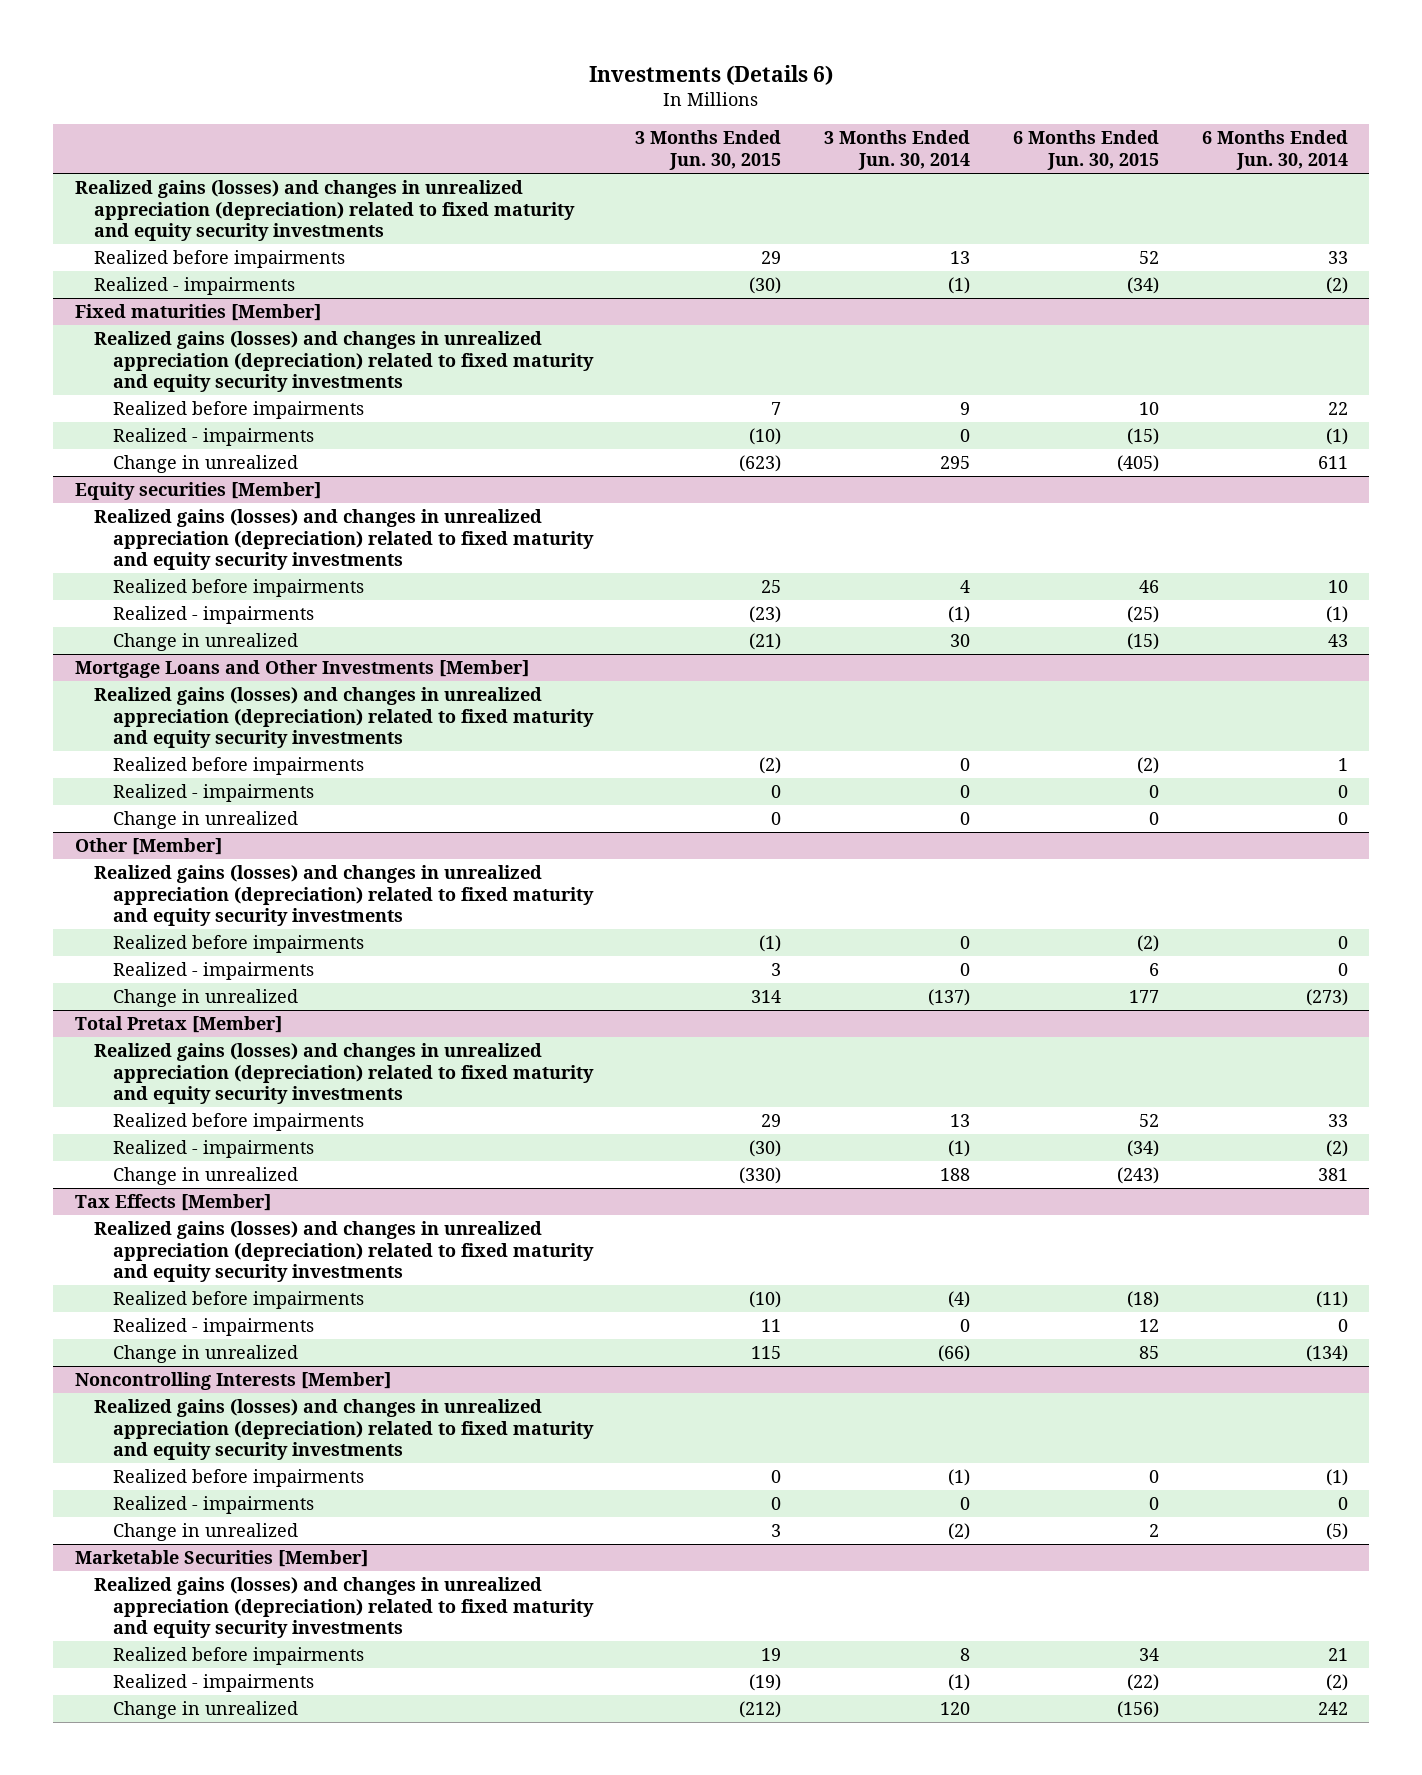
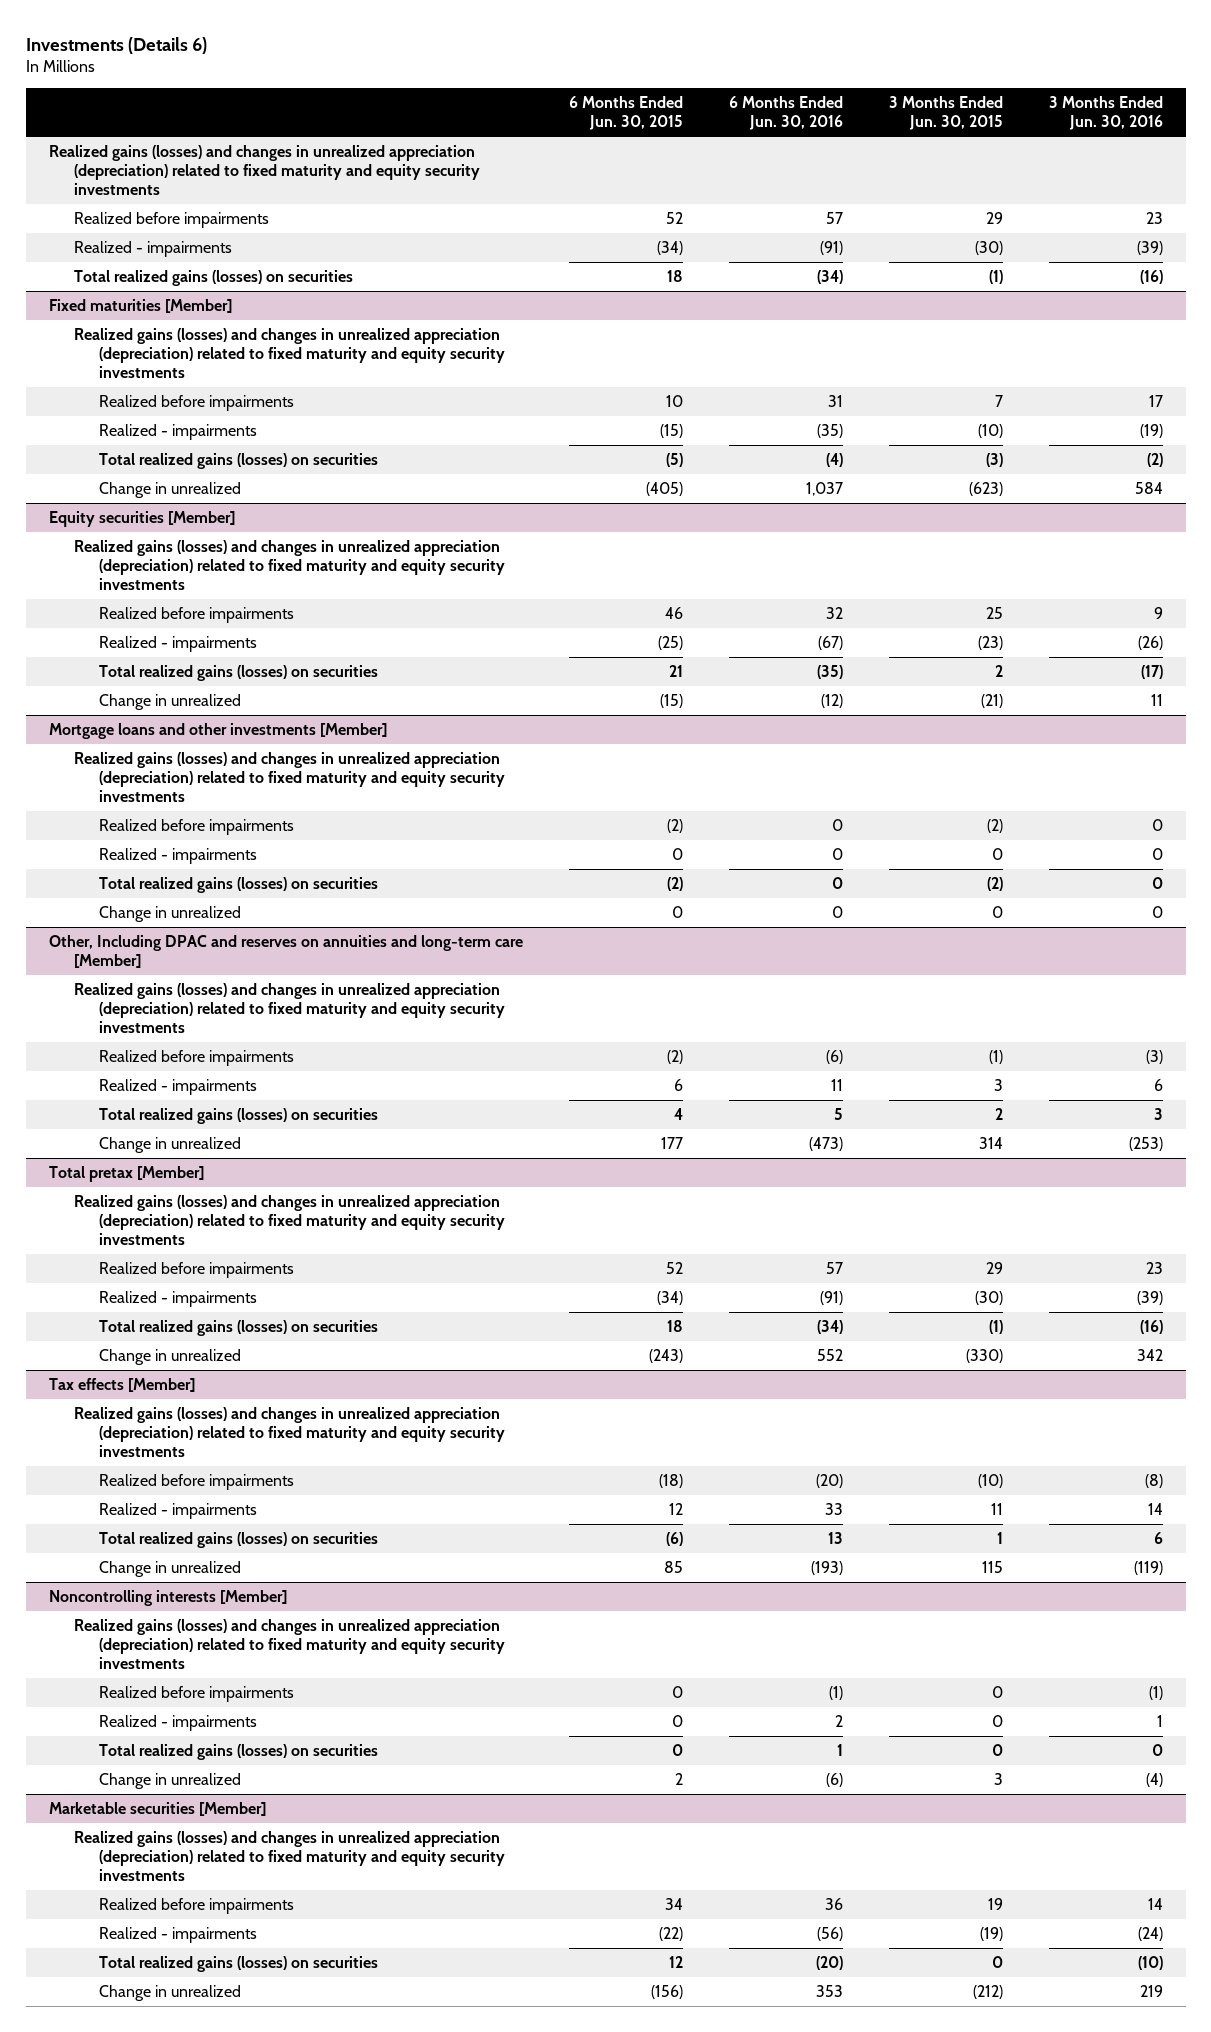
- | 3 Months Ended Jun. 30, 2015 | 3 Months Ended Jun. 30, 2014 | 6 Months Ended Jun. 30, 2015 | 6 Months Ended Jun. 30, 2014
+ | 6 Months Ended Jun. 30, 2015 | 6 Months Ended Jun. 30, 2016 | 3 Months Ended Jun. 30, 2015 | 3 Months Ended Jun. 30, 2016
+ Total realized gains (losses) on securities | 18 | (34) | (1) | (16)
@ Fixed maturities [Member]
+ Total realized gains (losses) on securities | (5) | (4) | (3) | (2)
@ Equity securities [Member]
+ Total realized gains (losses) on securities | 21 | (35) | 2 | (17)
- Mortgage Loans and Other Investments [Member]
+ Mortgage loans and other investments [Member]
+ Total realized gains (losses) on securities | (2) | 0 | (2) | 0
- Other [Member]
+ Other, Including DPAC and reserves on annuities and long-term care [Member]
+ Total realized gains (losses) on securities | 4 | 5 | 2 | 3
- Total Pretax [Member]
+ Total pretax [Member]
+ Total realized gains (losses) on securities | 18 | (34) | (1) | (16)
- Tax Effects [Member]
+ Tax effects [Member]
+ Total realized gains (losses) on securities | (6) | 13 | 1 | 6
- Noncontrolling Interests [Member]
+ Noncontrolling interests [Member]
+ Total realized gains (losses) on securities | 0 | 1 | 0 | 0
- Marketable Securities [Member]
+ Marketable securities [Member]
+ Total realized gains (losses) on securities | 12 | (20) | 0 | (10)

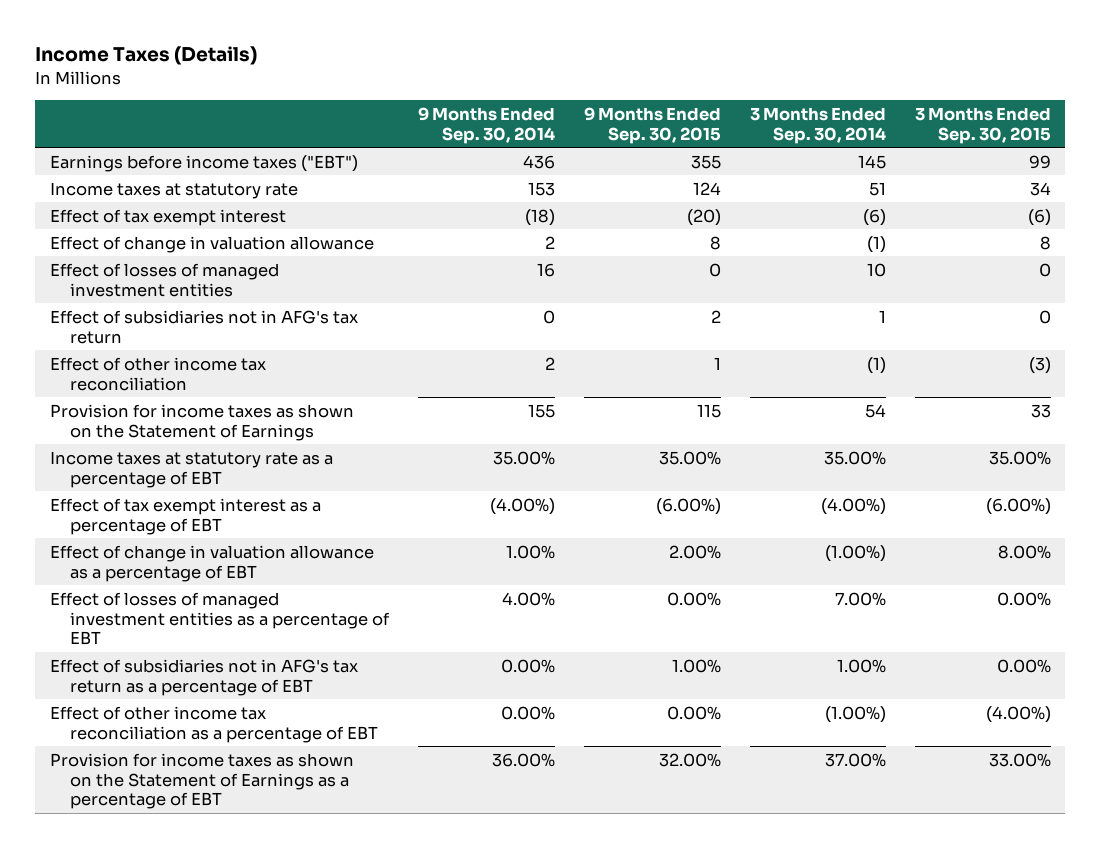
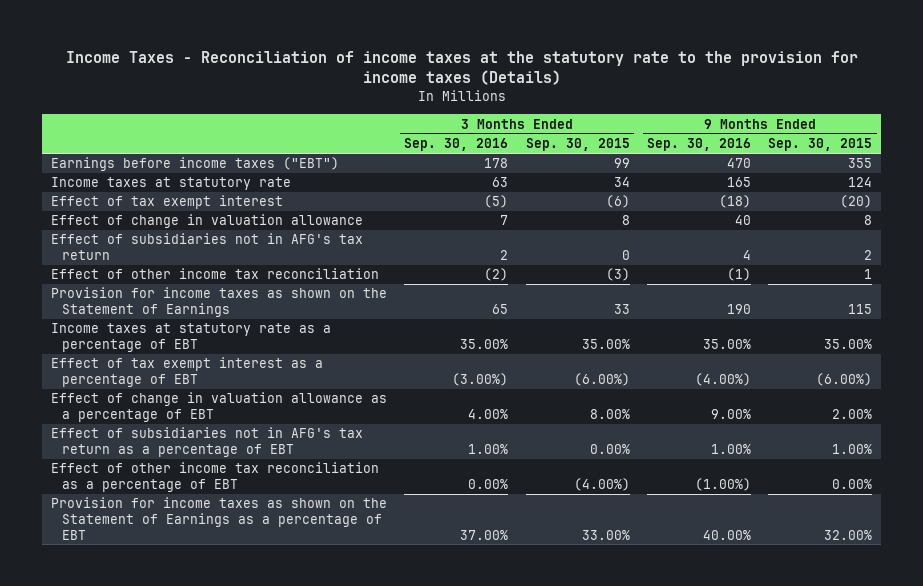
- Income Taxes (Details)
+ Income Taxes - Reconciliation of income taxes at the statutory rate to the provision for income taxes (Details)
- | 9 Months Ended Sep. 30, 2014 | 9 Months Ended Sep. 30, 2015 | 3 Months Ended Sep. 30, 2014 | 3 Months Ended Sep. 30, 2015
+ | 3 Months Ended Sep. 30, 2016 | 3 Months Ended Sep. 30, 2015 | 9 Months Ended Sep. 30, 2016 | 9 Months Ended Sep. 30, 2015
- Effect of losses of managed investment entities | 16 | 0 | 10 | 0
- Effect of losses of managed investment entities as a percentage of EBT | 4.00% | 0.00% | 7.00% | 0.00%

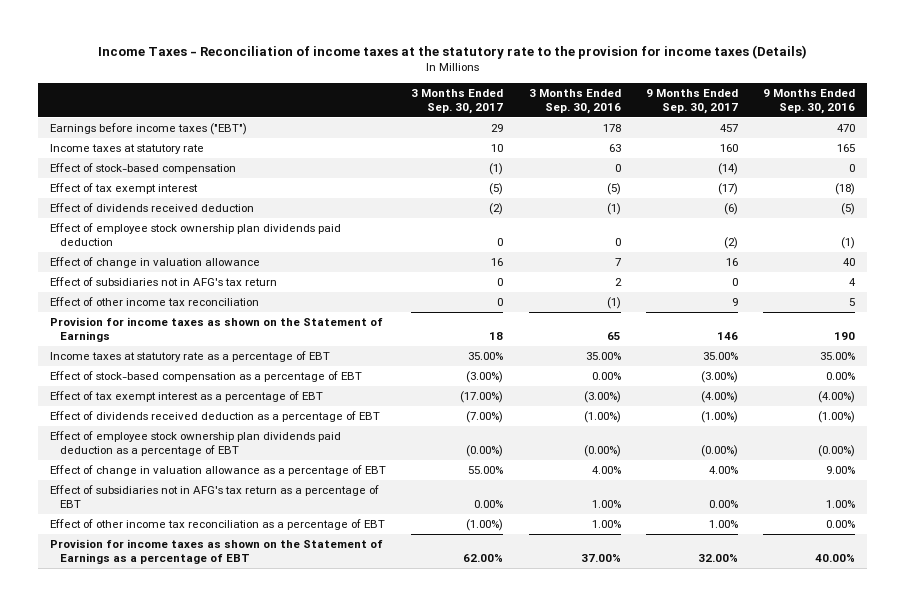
- | 3 Months Ended Sep. 30, 2016 | 3 Months Ended Sep. 30, 2015 | 9 Months Ended Sep. 30, 2016 | 9 Months Ended Sep. 30, 2015
+ | 3 Months Ended Sep. 30, 2017 | 3 Months Ended Sep. 30, 2016 | 9 Months Ended Sep. 30, 2017 | 9 Months Ended Sep. 30, 2016
+ Effect of stock-based compensation | (1) | 0 | (14) | 0
+ Effect of dividends received deduction | (2) | (1) | (6) | (5)
+ Effect of employee stock ownership plan dividends paid deduction | 0 | 0 | (2) | (1)
- Effect of other income tax reconciliation | (2) | (3) | (1) | 1
+ Effect of other income tax reconciliation | 0 | (1) | 9 | 5
+ Effect of stock-based compensation as a percentage of EBT | (3.00%) | 0.00% | (3.00%) | 0.00%
+ Effect of dividends received deduction as a percentage of EBT | (7.00%) | (1.00%) | (1.00%) | (1.00%)
+ Effect of employee stock ownership plan dividends paid deduction as a percentage of EBT | (0.00%) | (0.00%) | (0.00%) | (0.00%)
- Effect of other income tax reconciliation as a percentage of EBT | 0.00% | (4.00%) | (1.00%) | 0.00%
+ Effect of other income tax reconciliation as a percentage of EBT | (1.00%) | 1.00% | 1.00% | 0.00%

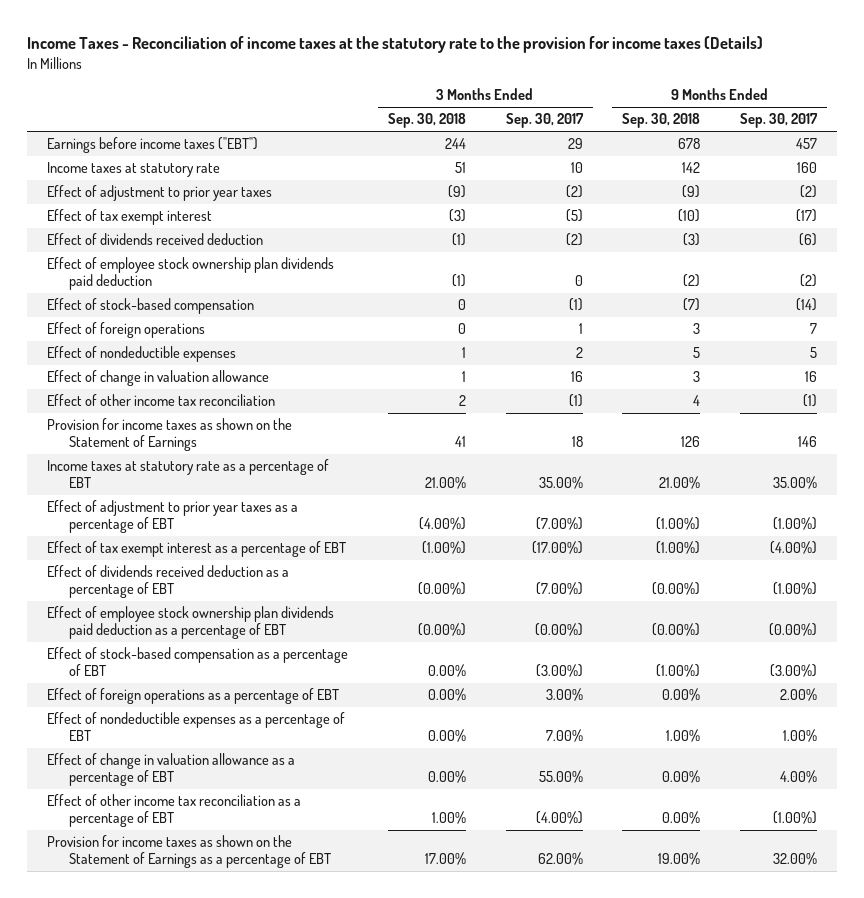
- | 3 Months Ended Sep. 30, 2017 | 3 Months Ended Sep. 30, 2016 | 9 Months Ended Sep. 30, 2017 | 9 Months Ended Sep. 30, 2016
+ | 3 Months Ended Sep. 30, 2018 | 3 Months Ended Sep. 30, 2017 | 9 Months Ended Sep. 30, 2018 | 9 Months Ended Sep. 30, 2017
+ Effect of adjustment to prior year taxes | (9) | (2) | (9) | (2)
moved down: Effect of stock-based compensation | 0 | (1) | (7) | (14)
+ Effect of foreign operations | 0 | 1 | 3 | 7
+ Effect of nondeductible expenses | 1 | 2 | 5 | 5
- Effect of subsidiaries not in AFG's tax return | 0 | 2 | 0 | 4
- Effect of other income tax reconciliation | 0 | (1) | 9 | 5
+ Effect of other income tax reconciliation | 2 | (1) | 4 | (1)
+ Effect of adjustment to prior year taxes as a percentage of EBT | (4.00%) | (7.00%) | (1.00%) | (1.00%)
moved down: Effect of stock-based compensation as a percentage of EBT | 0.00% | (3.00%) | (1.00%) | (3.00%)
+ Effect of foreign operations as a percentage of EBT | 0.00% | 3.00% | 0.00% | 2.00%
+ Effect of nondeductible expenses as a percentage of EBT | 0.00% | 7.00% | 1.00% | 1.00%
- Effect of subsidiaries not in AFG's tax return as a percentage of EBT | 0.00% | 1.00% | 0.00% | 1.00%
- Effect of other income tax reconciliation as a percentage of EBT | (1.00%) | 1.00% | 1.00% | 0.00%
+ Effect of other income tax reconciliation as a percentage of EBT | 1.00% | (4.00%) | 0.00% | (1.00%)

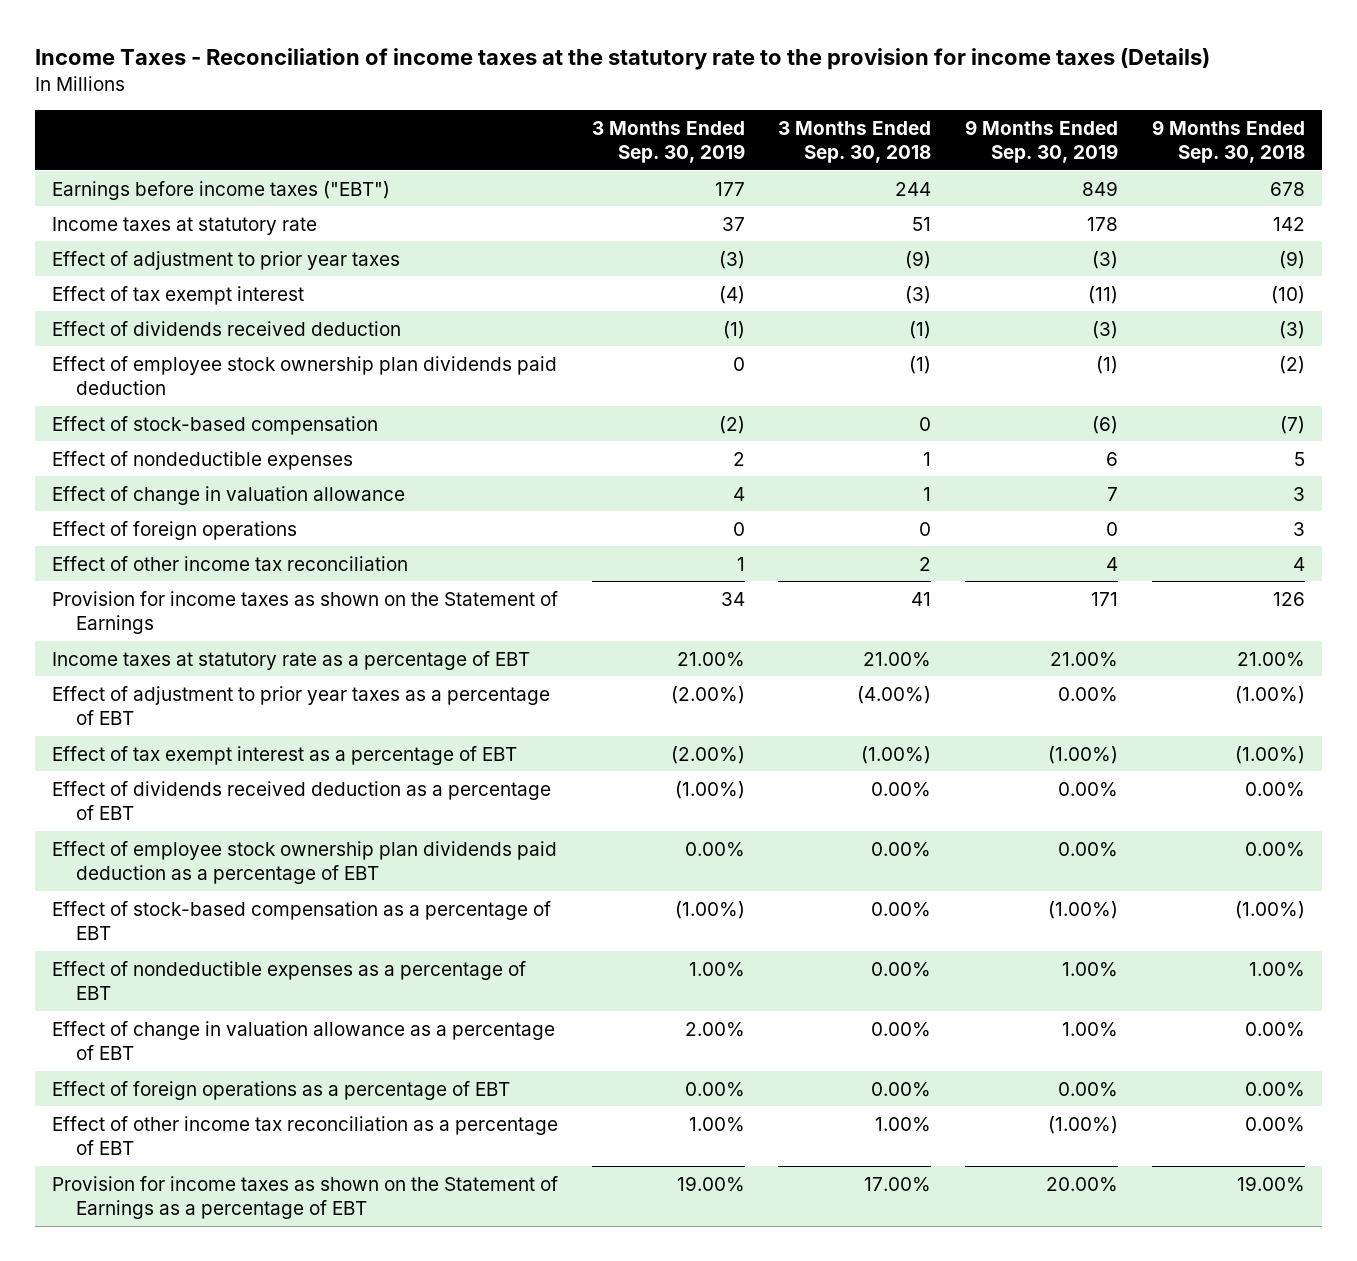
- | 3 Months Ended Sep. 30, 2018 | 3 Months Ended Sep. 30, 2017 | 9 Months Ended Sep. 30, 2018 | 9 Months Ended Sep. 30, 2017
+ | 3 Months Ended Sep. 30, 2019 | 3 Months Ended Sep. 30, 2018 | 9 Months Ended Sep. 30, 2019 | 9 Months Ended Sep. 30, 2018
moved down: Effect of foreign operations | 0 | 0 | 0 | 3
- Effect of dividends received deduction as a percentage of EBT | (0.00%) | (7.00%) | (0.00%) | (1.00%)
- Effect of employee stock ownership plan dividends paid deduction as a percentage of EBT | (0.00%) | (0.00%) | (0.00%) | (0.00%)
+ Effect of dividends received deduction as a percentage of EBT | (1.00%) | 0.00% | 0.00% | 0.00%
+ Effect of employee stock ownership plan dividends paid deduction as a percentage of EBT | 0.00% | 0.00% | 0.00% | 0.00%
moved down: Effect of foreign operations as a percentage of EBT | 0.00% | 0.00% | 0.00% | 0.00%

